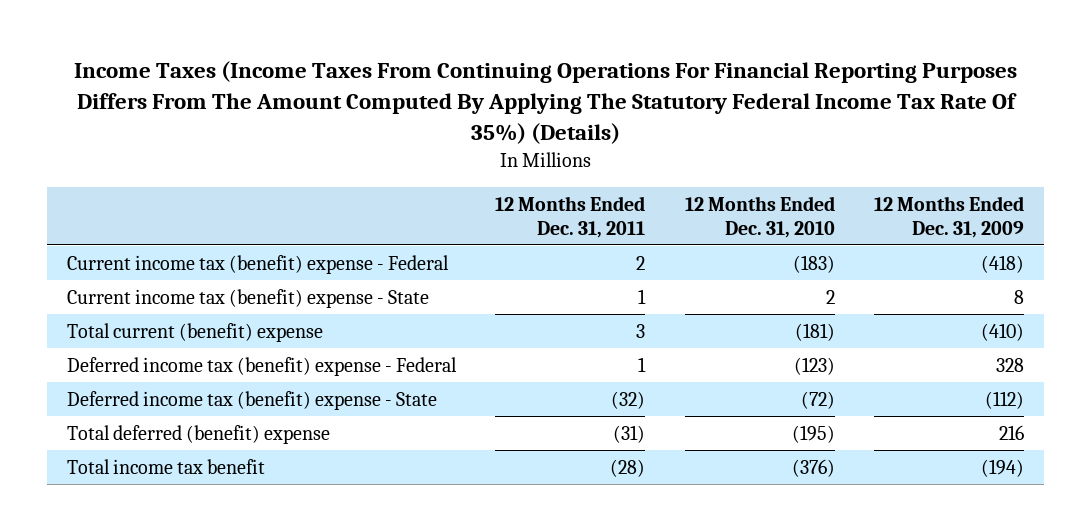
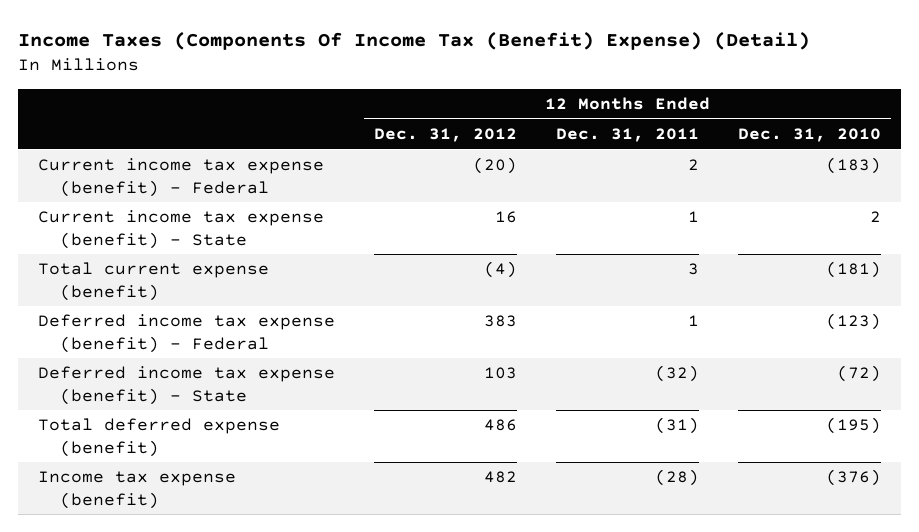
- Income Taxes (Income Taxes From Continuing Operations For Financial Reporting Purposes Differs From The Amount Computed By Applying The Statutory Federal Income Tax Rate Of 35%) (Details)
+ Income Taxes (Components Of Income Tax (Benefit) Expense) (Detail)
- | 12 Months Ended Dec. 31, 2011 | 12 Months Ended Dec. 31, 2010 | 12 Months Ended Dec. 31, 2009
+ | 12 Months Ended Dec. 31, 2012 | 12 Months Ended Dec. 31, 2011 | 12 Months Ended Dec. 31, 2010
- Current income tax (benefit) expense - Federal | 2 | (183) | (418)
- Current income tax (benefit) expense - State | 1 | 2 | 8
- Total current (benefit) expense | 3 | (181) | (410)
- Deferred income tax (benefit) expense - Federal | 1 | (123) | 328
- Deferred income tax (benefit) expense - State | (32) | (72) | (112)
- Total deferred (benefit) expense | (31) | (195) | 216
- Total income tax benefit | (28) | (376) | (194)
+ Current income tax expense (benefit) - Federal | (20) | 2 | (183)
+ Current income tax expense (benefit) - State | 16 | 1 | 2
+ Total current expense (benefit) | (4) | 3 | (181)
+ Deferred income tax expense (benefit) - Federal | 383 | 1 | (123)
+ Deferred income tax expense (benefit) - State | 103 | (32) | (72)
+ Total deferred expense (benefit) | 486 | (31) | (195)
+ Income tax expense (benefit) | 482 | (28) | (376)

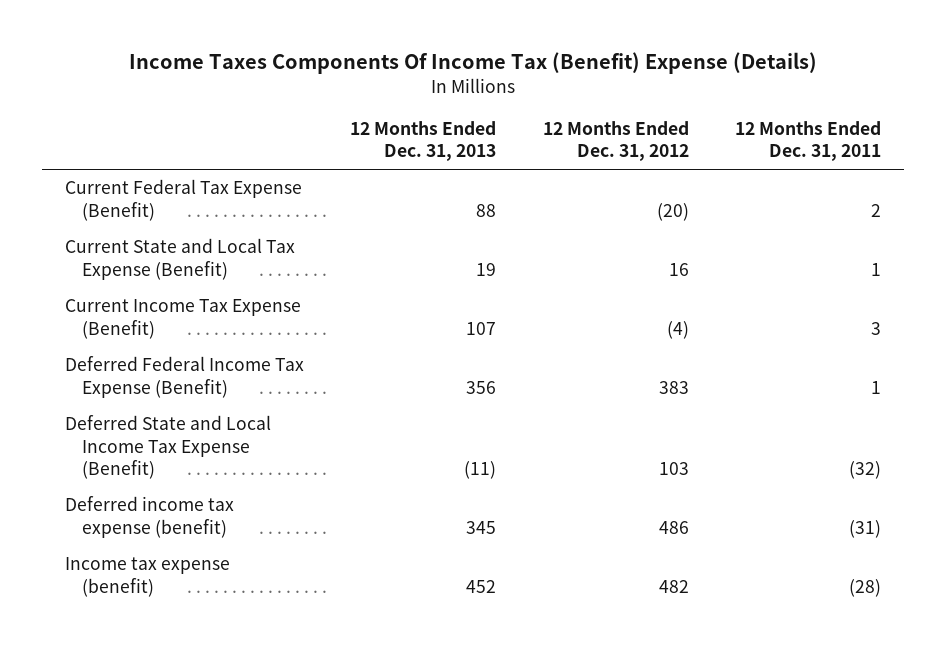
- Income Taxes (Components Of Income Tax (Benefit) Expense) (Detail)
+ Income Taxes Components Of Income Tax (Benefit) Expense (Details)
- | 12 Months Ended Dec. 31, 2012 | 12 Months Ended Dec. 31, 2011 | 12 Months Ended Dec. 31, 2010
+ | 12 Months Ended Dec. 31, 2013 | 12 Months Ended Dec. 31, 2012 | 12 Months Ended Dec. 31, 2011
- Current income tax expense (benefit) - Federal | (20) | 2 | (183)
- Current income tax expense (benefit) - State | 16 | 1 | 2
- Total current expense (benefit) | (4) | 3 | (181)
- Deferred income tax expense (benefit) - Federal | 383 | 1 | (123)
- Deferred income tax expense (benefit) - State | 103 | (32) | (72)
- Total deferred expense (benefit) | 486 | (31) | (195)
+ Current Federal Tax Expense (Benefit) | 88 | (20) | 2
+ Current State and Local Tax Expense (Benefit) | 19 | 16 | 1
+ Current Income Tax Expense (Benefit) | 107 | (4) | 3
+ Deferred Federal Income Tax Expense (Benefit) | 356 | 383 | 1
+ Deferred State and Local Income Tax Expense (Benefit) | (11) | 103 | (32)
+ Deferred income tax expense (benefit) | 345 | 486 | (31)

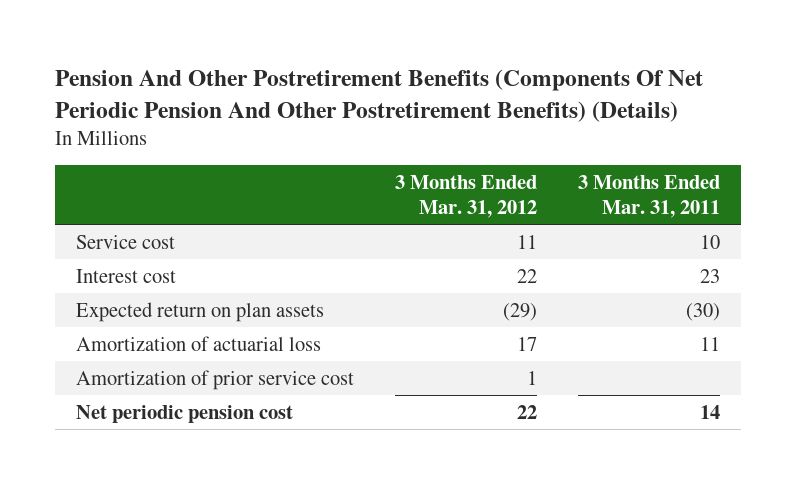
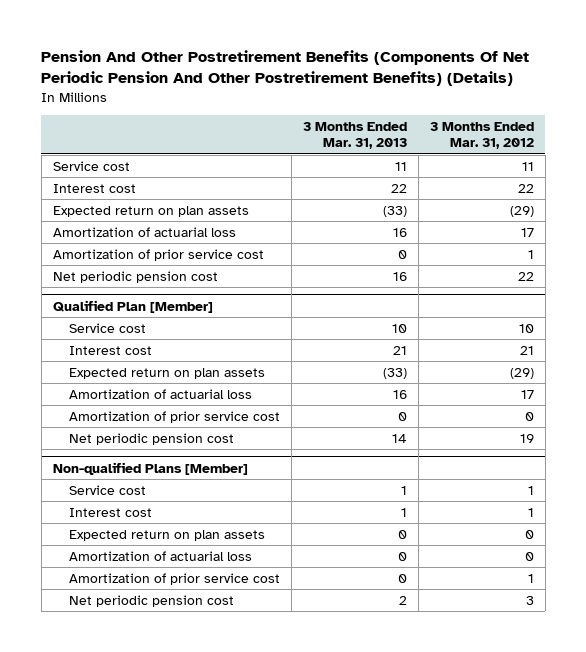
- | 3 Months Ended Mar. 31, 2012 | 3 Months Ended Mar. 31, 2011
+ | 3 Months Ended Mar. 31, 2013 | 3 Months Ended Mar. 31, 2012
+ Qualified Plan [Member]
+ Service cost | 10 | 10
+ Interest cost | 21 | 21
+ Expected return on plan assets | (33) | (29)
+ Amortization of actuarial loss | 16 | 17
+ Amortization of prior service cost | 0 | 0
+ Net periodic pension cost | 14 | 19
+ Non-qualified Plans [Member]
+ Service cost | 1 | 1
+ Interest cost | 1 | 1
+ Expected return on plan assets | 0 | 0
+ Amortization of actuarial loss | 0 | 0
+ Amortization of prior service cost | 0 | 1
+ Net periodic pension cost | 2 | 3

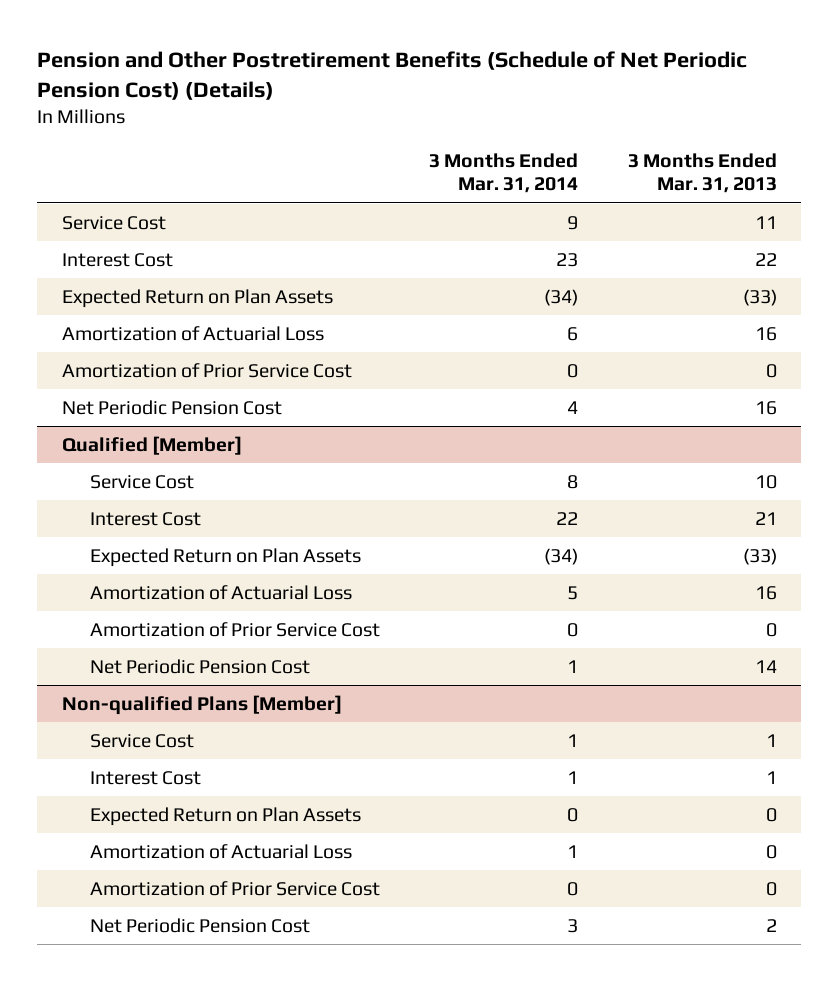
- Pension And Other Postretirement Benefits (Components Of Net Periodic Pension And Other Postretirement Benefits) (Details)
+ Pension and Other Postretirement Benefits (Schedule of Net Periodic Pension Cost) (Details)
- | 3 Months Ended Mar. 31, 2013 | 3 Months Ended Mar. 31, 2012
+ | 3 Months Ended Mar. 31, 2014 | 3 Months Ended Mar. 31, 2013
- Service cost | 11 | 11
- Interest cost | 22 | 22
- Expected return on plan assets | (33) | (29)
- Amortization of actuarial loss | 16 | 17
- Amortization of prior service cost | 0 | 1
- Net periodic pension cost | 16 | 22
- Qualified Plan [Member]
- Service cost | 10 | 10
- Interest cost | 21 | 21
- Expected return on plan assets | (33) | (29)
- Amortization of actuarial loss | 16 | 17
- Amortization of prior service cost | 0 | 0
- Net periodic pension cost | 14 | 19
+ Service Cost | 9 | 11
+ Interest Cost | 23 | 22
+ Expected Return on Plan Assets | (34) | (33)
+ Amortization of Actuarial Loss | 6 | 16
+ Amortization of Prior Service Cost | 0 | 0
+ Net Periodic Pension Cost | 4 | 16
+ Qualified [Member]
+ Service Cost | 8 | 10
+ Interest Cost | 22 | 21
+ Expected Return on Plan Assets | (34) | (33)
+ Amortization of Actuarial Loss | 5 | 16
+ Amortization of Prior Service Cost | 0 | 0
+ Net Periodic Pension Cost | 1 | 14
@ Non-qualified Plans [Member]
- Service cost | 1 | 1
- Interest cost | 1 | 1
- Expected return on plan assets | 0 | 0
- Amortization of actuarial loss | 0 | 0
- Amortization of prior service cost | 0 | 1
- Net periodic pension cost | 2 | 3
+ Service Cost | 1 | 1
+ Interest Cost | 1 | 1
+ Expected Return on Plan Assets | 0 | 0
+ Amortization of Actuarial Loss | 1 | 0
+ Amortization of Prior Service Cost | 0 | 0
+ Net Periodic Pension Cost | 3 | 2

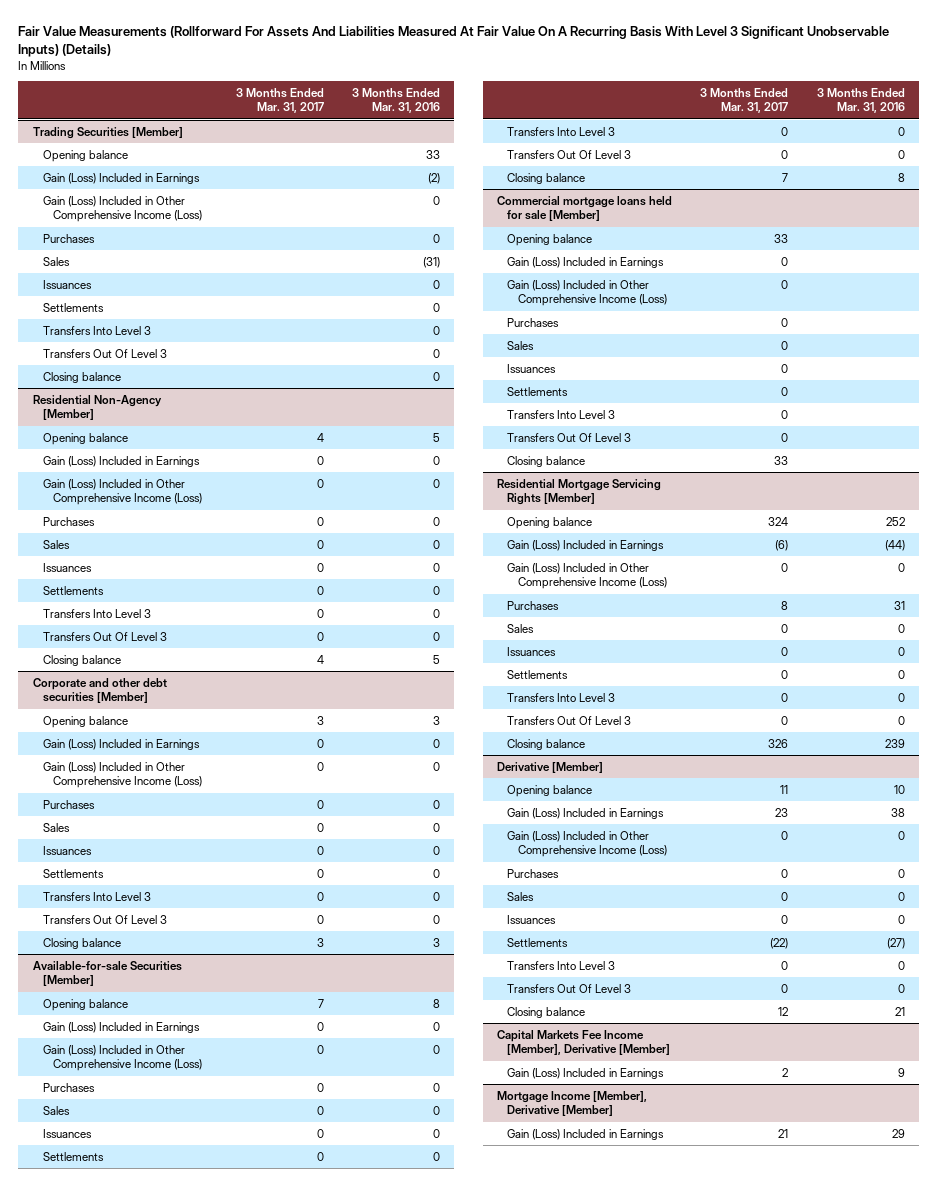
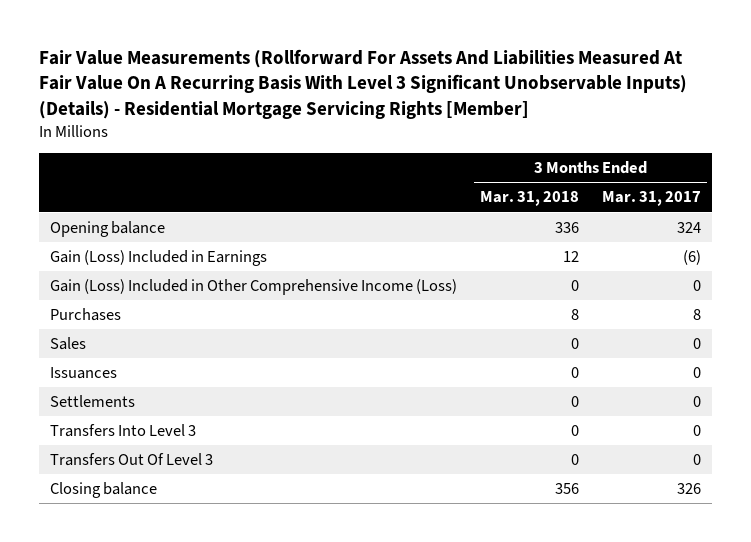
- Fair Value Measurements (Rollforward For Assets And Liabilities Measured At Fair Value On A Recurring Basis With Level 3 Significant Unobservable Inputs) (Details)
+ Fair Value Measurements (Rollforward For Assets And Liabilities Measured At Fair Value On A Recurring Basis With Level 3 Significant Unobservable Inputs) (Details) - Residential Mortgage Servicing Rights [Member]
- | 3 Months Ended Mar. 31, 2017 | 3 Months Ended Mar. 31, 2016
+ | 3 Months Ended Mar. 31, 2018 | 3 Months Ended Mar. 31, 2017
- Trading Securities [Member]
- Opening balance | | 33
- Gain (Loss) Included in Earnings | | (2)
- Gain (Loss) Included in Other Comprehensive Income (Loss) | | 0
- Purchases | | 0
- Sales | | (31)
- Issuances | | 0
- Settlements | | 0
- Transfers Into Level 3 | | 0
- Transfers Out Of Level 3 | | 0
- Closing balance | | 0
- Residential Non-Agency [Member]
- Opening balance | 4 | 5
- Gain (Loss) Included in Earnings | 0 | 0
- Gain (Loss) Included in Other Comprehensive Income (Loss) | 0 | 0
- Purchases | 0 | 0
- Sales | 0 | 0
- Issuances | 0 | 0
- Settlements | 0 | 0
- Transfers Into Level 3 | 0 | 0
- Transfers Out Of Level 3 | 0 | 0
- Closing balance | 4 | 5
- Corporate and other debt securities [Member]
- Opening balance | 3 | 3
- Gain (Loss) Included in Earnings | 0 | 0
- Gain (Loss) Included in Other Comprehensive Income (Loss) | 0 | 0
- Purchases | 0 | 0
- Sales | 0 | 0
- Issuances | 0 | 0
- Settlements | 0 | 0
- Transfers Into Level 3 | 0 | 0
- Transfers Out Of Level 3 | 0 | 0
- Closing balance | 3 | 3
- Available-for-sale Securities [Member]
- Opening balance | 7 | 8
- Gain (Loss) Included in Earnings | 0 | 0
- Gain (Loss) Included in Other Comprehensive Income (Loss) | 0 | 0
- Purchases | 0 | 0
- Sales | 0 | 0
- Issuances | 0 | 0
- Settlements | 0 | 0
- Transfers Into Level 3 | 0 | 0
- Transfers Out Of Level 3 | 0 | 0
- Closing balance | 7 | 8
- Commercial mortgage loans held for sale [Member]
- Opening balance | 33 |
- Gain (Loss) Included in Earnings | 0 |
- Gain (Loss) Included in Other Comprehensive Income (Loss) | 0 |
- Purchases | 0 |
- Sales | 0 |
- Issuances | 0 |
- Settlements | 0 |
- Transfers Into Level 3 | 0 |
- Transfers Out Of Level 3 | 0 |
- Closing balance | 33 |
- Residential Mortgage Servicing Rights [Member]
- Derivative [Member]
- Opening balance | 11 | 10
- Gain (Loss) Included in Earnings | 23 | 38
- Gain (Loss) Included in Other Comprehensive Income (Loss) | 0 | 0
- Purchases | 0 | 0
- Sales | 0 | 0
- Issuances | 0 | 0
- Settlements | (22) | (27)
- Transfers Into Level 3 | 0 | 0
- Transfers Out Of Level 3 | 0 | 0
- Closing balance | 12 | 21
- Capital Markets Fee Income [Member], Derivative [Member]
- Gain (Loss) Included in Earnings | 2 | 9
- Mortgage Income [Member], Derivative [Member]
- Gain (Loss) Included in Earnings | 21 | 29

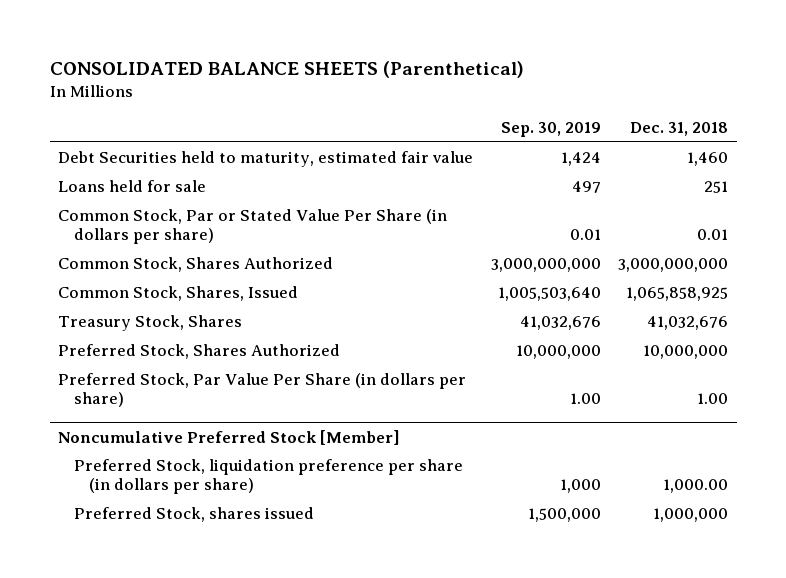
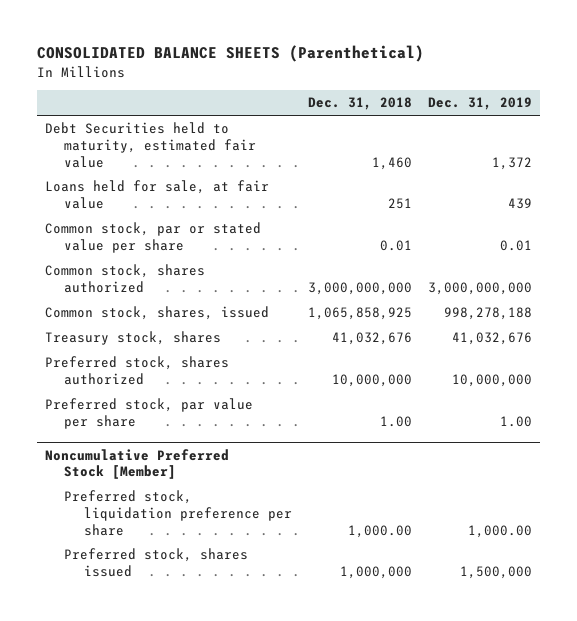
- | Sep. 30, 2019 | Dec. 31, 2018
+ | Dec. 31, 2018 | Dec. 31, 2019
- Loans held for sale | 497 | 251
- Common Stock, Par or Stated Value Per Share (in dollars per share) | 0.01 | 0.01
- Common Stock, Shares Authorized | 3,000,000,000 | 3,000,000,000
- Common Stock, Shares, Issued | 1,005,503,640 | 1,065,858,925
- Treasury Stock, Shares | 41,032,676 | 41,032,676
- Preferred Stock, Shares Authorized | 10,000,000 | 10,000,000
- Preferred Stock, Par Value Per Share (in dollars per share) | 1.00 | 1.00
+ Loans held for sale, at fair value | 251 | 439
+ Common stock, par or stated value per share | 0.01 | 0.01
+ Common stock, shares authorized | 3,000,000,000 | 3,000,000,000
+ Common stock, shares, issued | 1,065,858,925 | 998,278,188
+ Treasury stock, shares | 41,032,676 | 41,032,676
+ Preferred stock, shares authorized | 10,000,000 | 10,000,000
+ Preferred stock, par value per share | 1.00 | 1.00
@ Noncumulative Preferred Stock [Member]
- Preferred Stock, liquidation preference per share (in dollars per share) | 1,000 | 1,000.00
- Preferred Stock, shares issued | 1,500,000 | 1,000,000
+ Preferred stock, liquidation preference per share | 1,000.00 | 1,000.00
+ Preferred stock, shares issued | 1,000,000 | 1,500,000

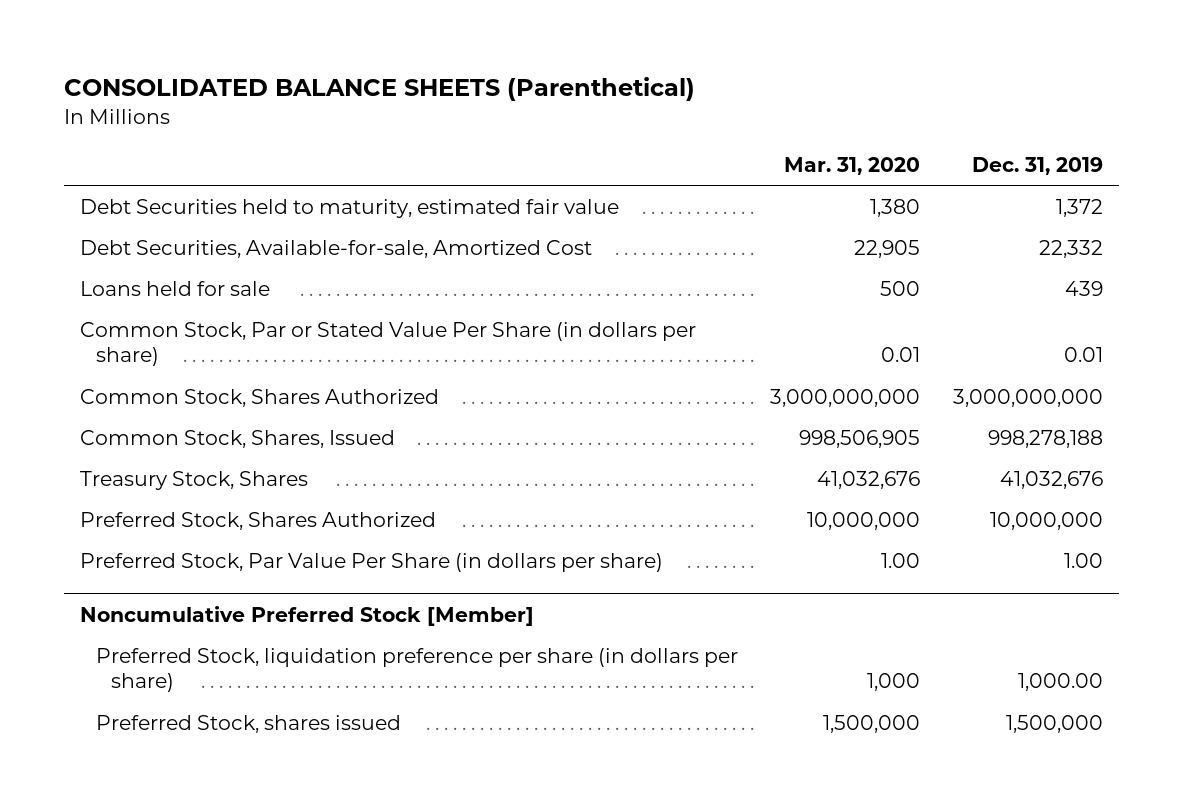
- | Dec. 31, 2018 | Dec. 31, 2019
+ | Mar. 31, 2020 | Dec. 31, 2019
- Loans held for sale, at fair value | 251 | 439
- Common stock, par or stated value per share | 0.01 | 0.01
- Common stock, shares authorized | 3,000,000,000 | 3,000,000,000
- Common stock, shares, issued | 1,065,858,925 | 998,278,188
- Treasury stock, shares | 41,032,676 | 41,032,676
- Preferred stock, shares authorized | 10,000,000 | 10,000,000
- Preferred stock, par value per share | 1.00 | 1.00
+ Debt Securities, Available-for-sale, Amortized Cost | 22,905 | 22,332
+ Loans held for sale | 500 | 439
+ Common Stock, Par or Stated Value Per Share (in dollars per share) | 0.01 | 0.01
+ Common Stock, Shares Authorized | 3,000,000,000 | 3,000,000,000
+ Common Stock, Shares, Issued | 998,506,905 | 998,278,188
+ Treasury Stock, Shares | 41,032,676 | 41,032,676
+ Preferred Stock, Shares Authorized | 10,000,000 | 10,000,000
+ Preferred Stock, Par Value Per Share (in dollars per share) | 1.00 | 1.00
@ Noncumulative Preferred Stock [Member]
- Preferred stock, liquidation preference per share | 1,000.00 | 1,000.00
- Preferred stock, shares issued | 1,000,000 | 1,500,000
+ Preferred Stock, liquidation preference per share (in dollars per share) | 1,000 | 1,000.00
+ Preferred Stock, shares issued | 1,500,000 | 1,500,000

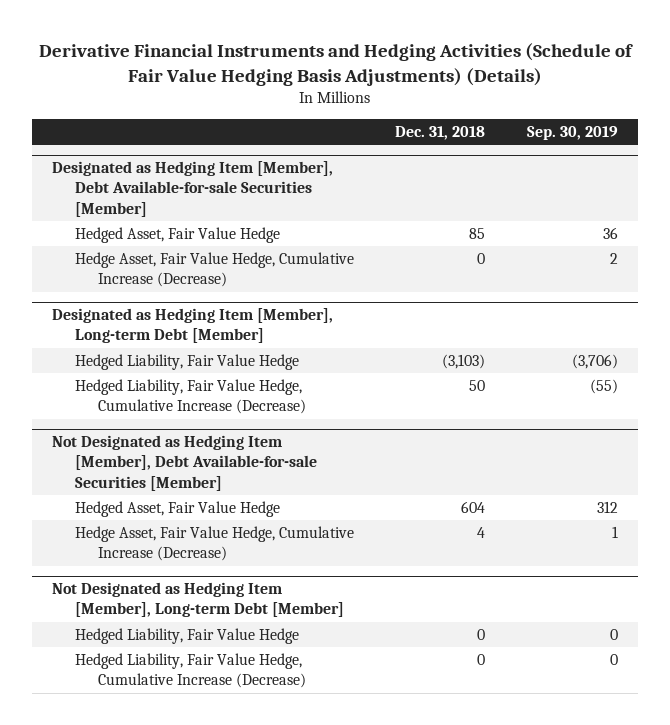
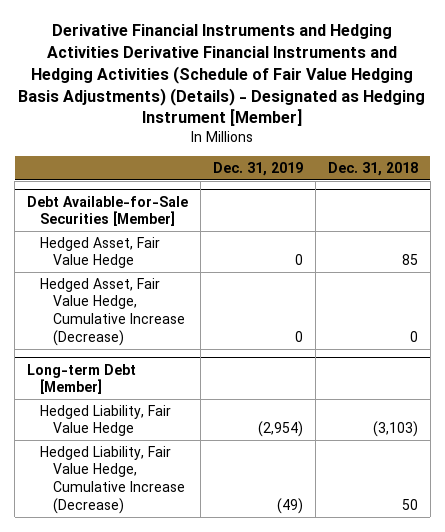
- Derivative Financial Instruments and Hedging Activities (Schedule of Fair Value Hedging Basis Adjustments) (Details)
+ Derivative Financial Instruments and Hedging Activities Derivative Financial Instruments and Hedging Activities (Schedule of Fair Value Hedging Basis Adjustments) (Details) - Designated as Hedging Instrument [Member]
- | Dec. 31, 2018 | Sep. 30, 2019
+ | Dec. 31, 2019 | Dec. 31, 2018
- Designated as Hedging Item [Member], Debt Available-for-sale Securities [Member]
+ Debt Available-for-Sale Securities [Member]
- Hedge Asset, Fair Value Hedge, Cumulative Increase (Decrease) | 0 | 2
- Designated as Hedging Item [Member], Long-term Debt [Member]
+ Hedged Asset, Fair Value Hedge, Cumulative Increase (Decrease) | 0 | 0
+ Long-term Debt [Member]
- Not Designated as Hedging Item [Member], Debt Available-for-sale Securities [Member]
- Hedged Asset, Fair Value Hedge | 604 | 312
- Hedge Asset, Fair Value Hedge, Cumulative Increase (Decrease) | 4 | 1
- Not Designated as Hedging Item [Member], Long-term Debt [Member]
- Hedged Liability, Fair Value Hedge | 0 | 0
- Hedged Liability, Fair Value Hedge, Cumulative Increase (Decrease) | 0 | 0

